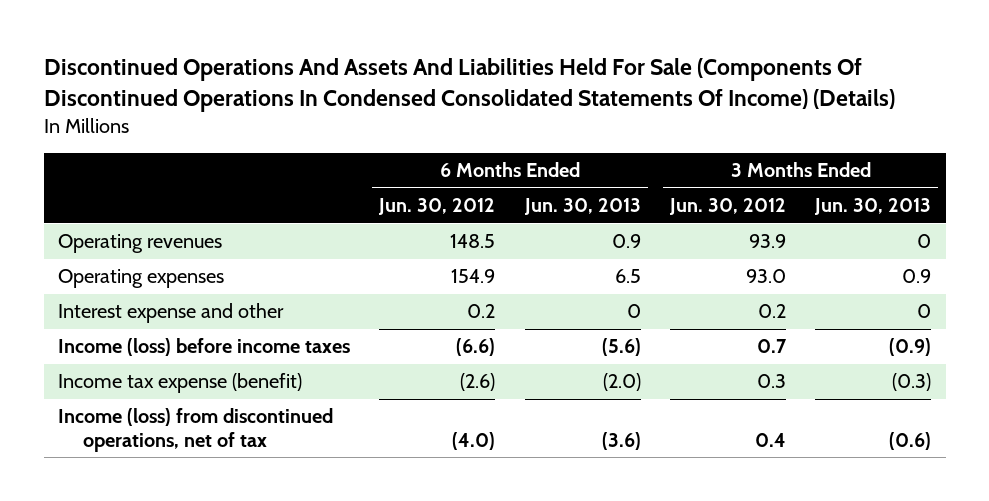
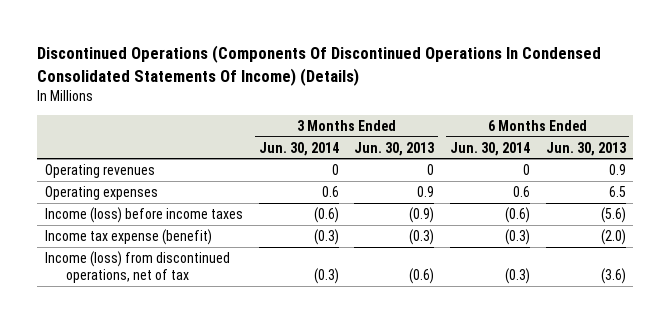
- Discontinued Operations And Assets And Liabilities Held For Sale (Components Of Discontinued Operations In Condensed Consolidated Statements Of Income) (Details)
+ Discontinued Operations (Components Of Discontinued Operations In Condensed Consolidated Statements Of Income) (Details)
- | 6 Months Ended Jun. 30, 2012 | 6 Months Ended Jun. 30, 2013 | 3 Months Ended Jun. 30, 2012 | 3 Months Ended Jun. 30, 2013
+ | 3 Months Ended Jun. 30, 2014 | 3 Months Ended Jun. 30, 2013 | 6 Months Ended Jun. 30, 2014 | 6 Months Ended Jun. 30, 2013
- Interest expense and other | 0.2 | 0 | 0.2 | 0

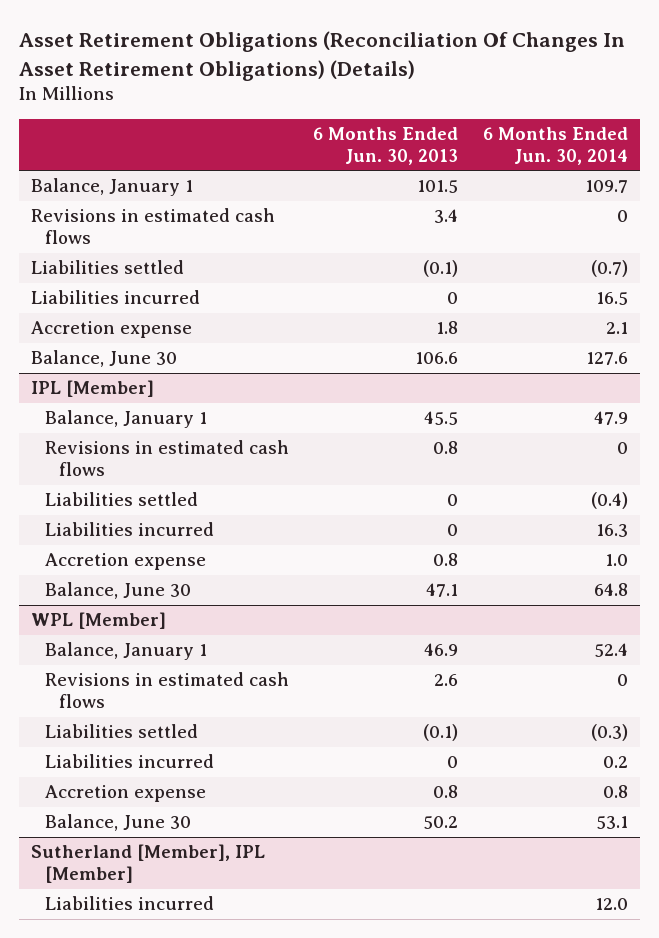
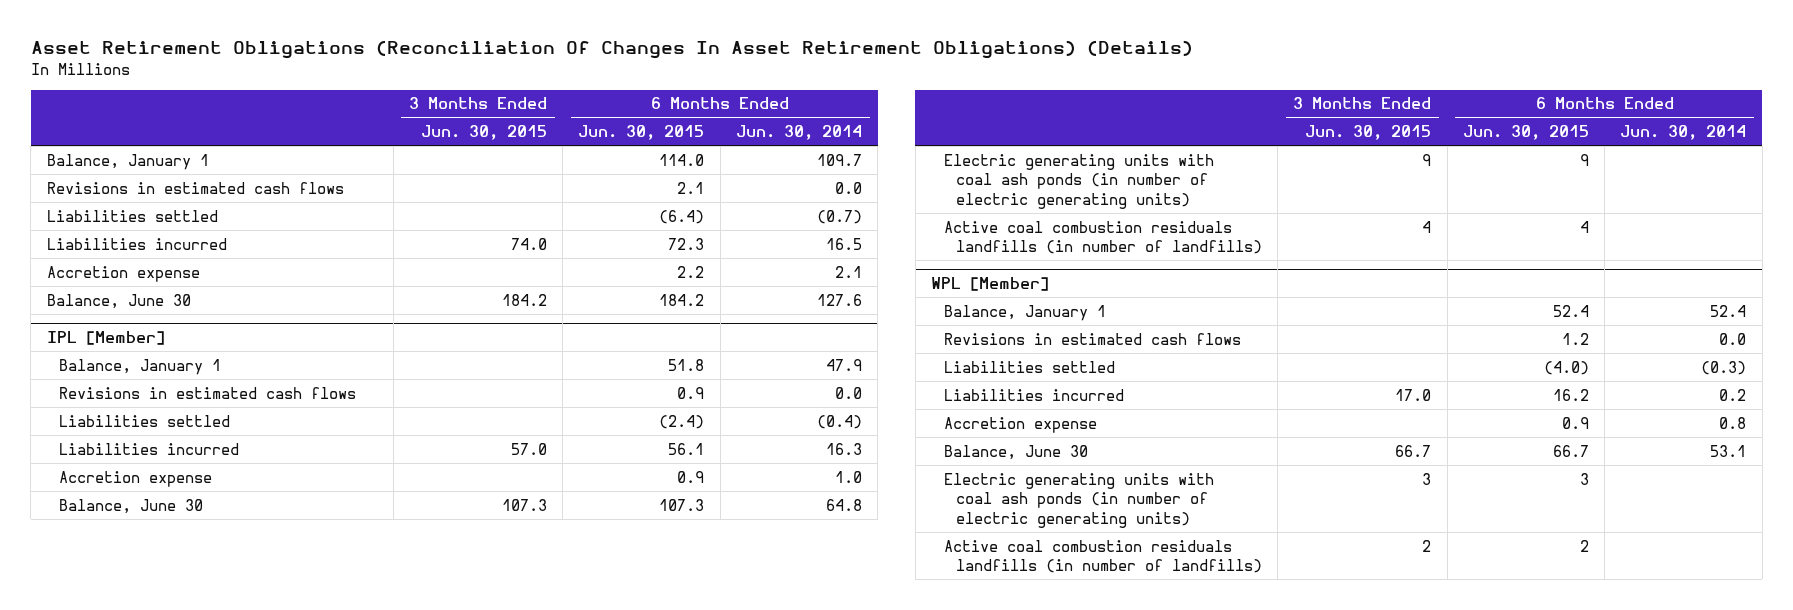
- | 6 Months Ended Jun. 30, 2013 | 6 Months Ended Jun. 30, 2014
+ | 3 Months Ended Jun. 30, 2015 | 6 Months Ended Jun. 30, 2015 | 6 Months Ended Jun. 30, 2014
- Revisions in estimated cash flows | 3.4 | 0
+ Revisions in estimated cash flows | | 2.1 | 0.0
@ IPL [Member]
- Revisions in estimated cash flows | 0.8 | 0
+ Revisions in estimated cash flows | | 0.9 | 0.0
+ Electric generating units with coal ash ponds (in number of electric generating units) | 9 | 9 |
+ Active coal combustion residuals landfills (in number of landfills) | 4 | 4 |
@ WPL [Member]
- Revisions in estimated cash flows | 2.6 | 0
+ Revisions in estimated cash flows | | 1.2 | 0.0
- Sutherland [Member], IPL [Member]
- Liabilities incurred | | 12.0
@ WPL [Member]
+ Electric generating units with coal ash ponds (in number of electric generating units) | 3 | 3 |
+ Active coal combustion residuals landfills (in number of landfills) | 2 | 2 |

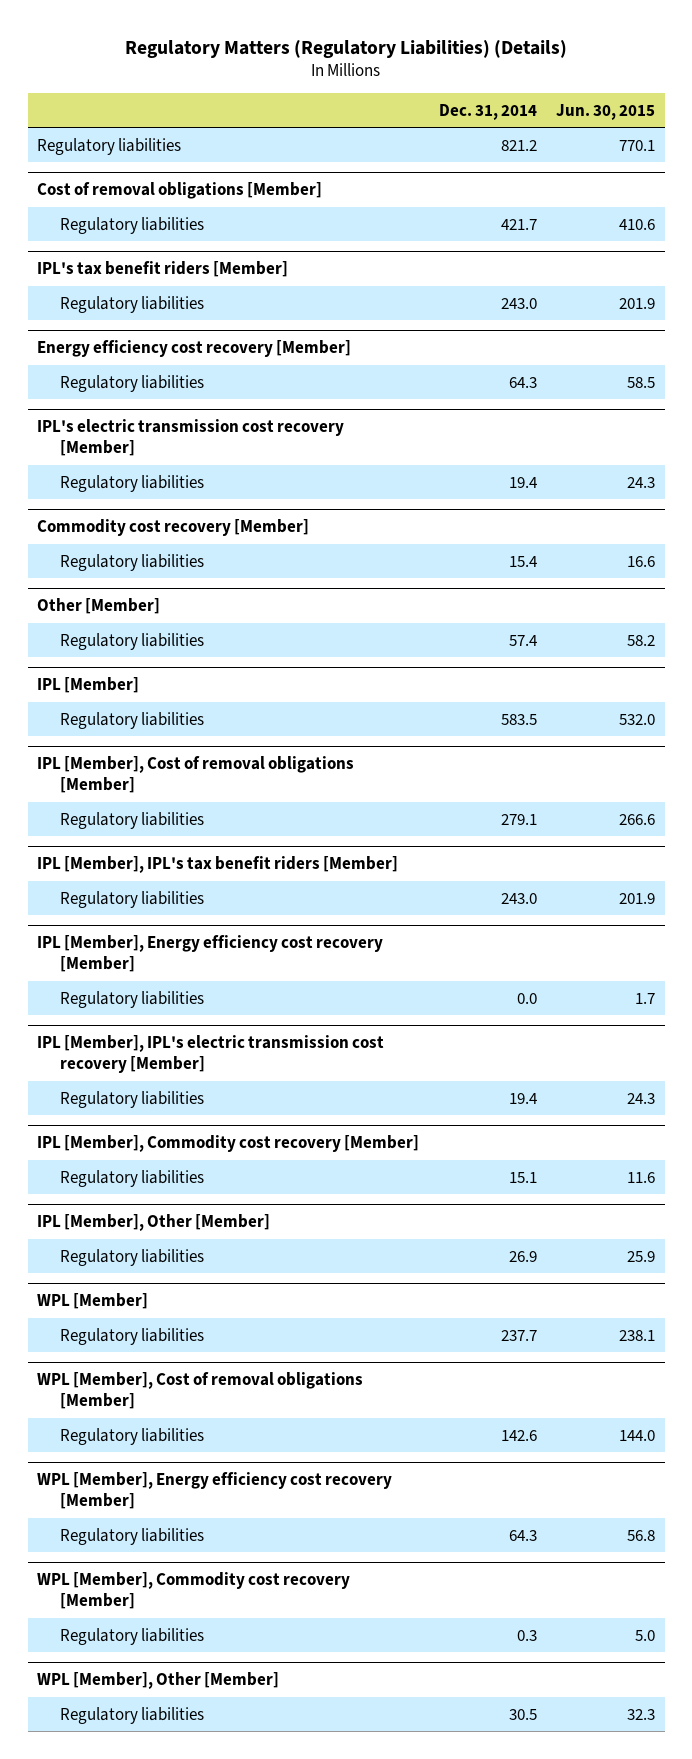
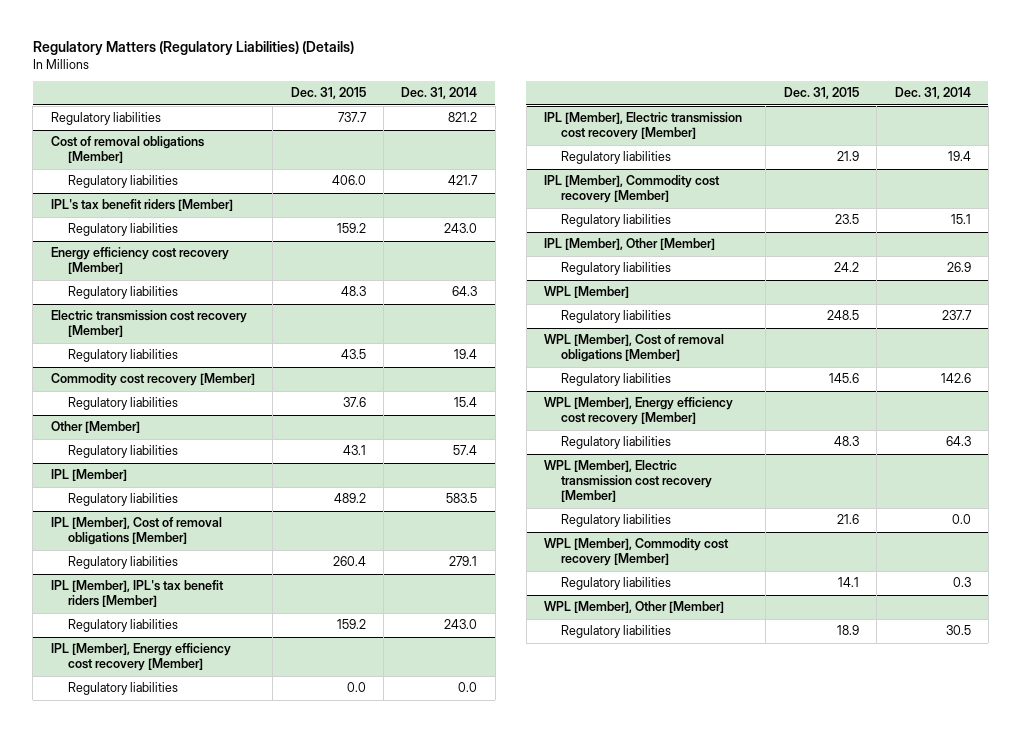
- | Dec. 31, 2014 | Jun. 30, 2015
+ | Dec. 31, 2015 | Dec. 31, 2014
- IPL's electric transmission cost recovery [Member]
+ Electric transmission cost recovery [Member]
- IPL [Member], IPL's electric transmission cost recovery [Member]
+ IPL [Member], Electric transmission cost recovery [Member]
+ WPL [Member], Electric transmission cost recovery [Member]
+ Regulatory liabilities | 21.6 | 0.0

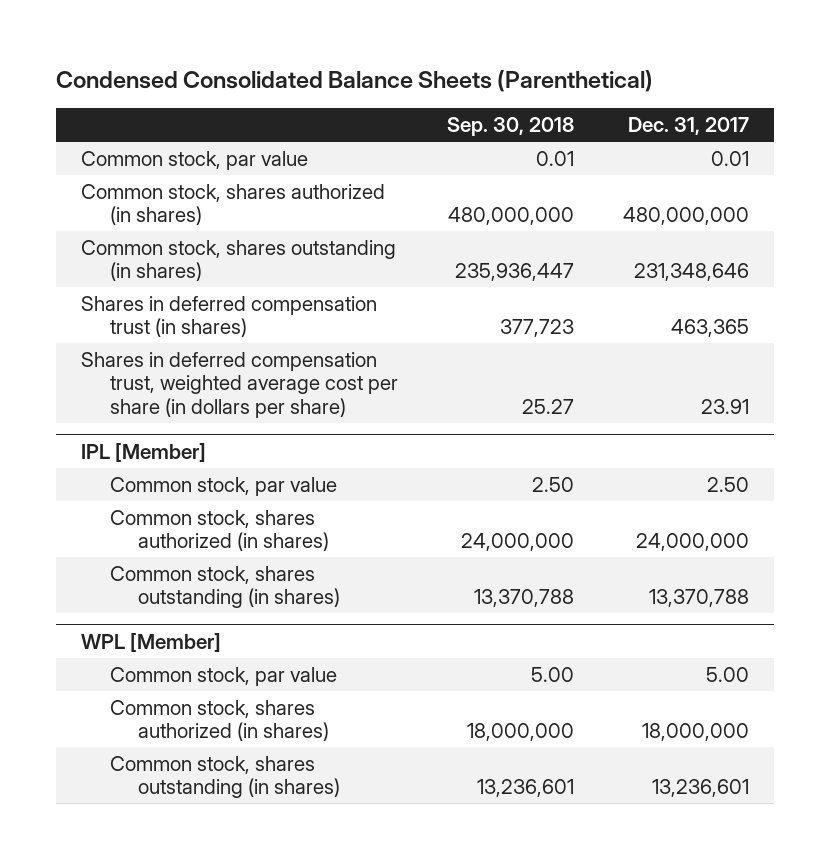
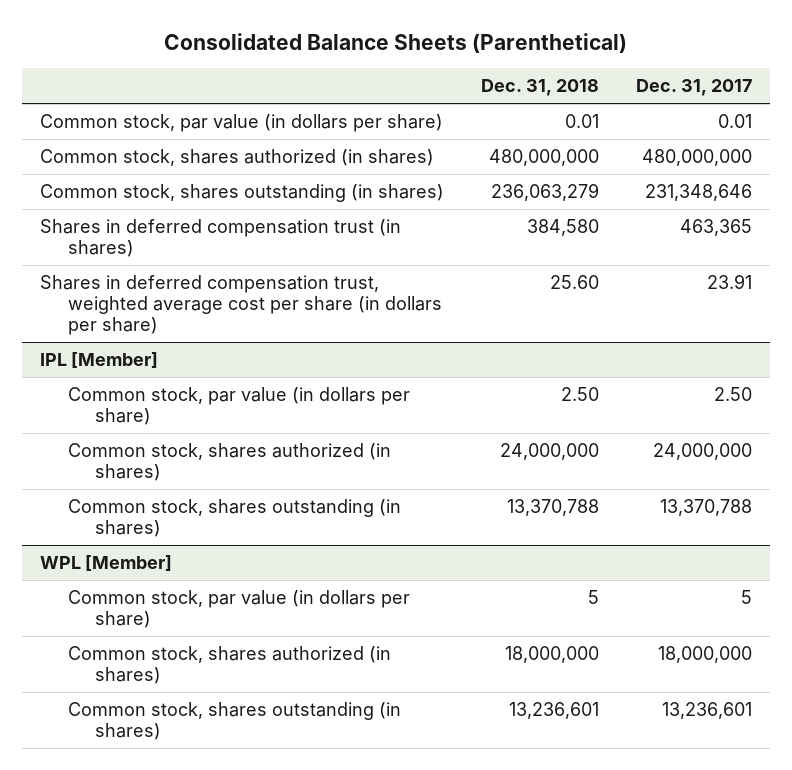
- Condensed Consolidated Balance Sheets (Parenthetical)
+ Consolidated Balance Sheets (Parenthetical)
- | Sep. 30, 2018 | Dec. 31, 2017
+ | Dec. 31, 2018 | Dec. 31, 2017
- Common stock, par value | 0.01 | 0.01
+ Common stock, par value (in dollars per share) | 0.01 | 0.01
@ IPL [Member]
- Common stock, par value | 2.50 | 2.50
+ Common stock, par value (in dollars per share) | 2.50 | 2.50
@ WPL [Member]
- Common stock, par value | 5.00 | 5.00
+ Common stock, par value (in dollars per share) | 5 | 5

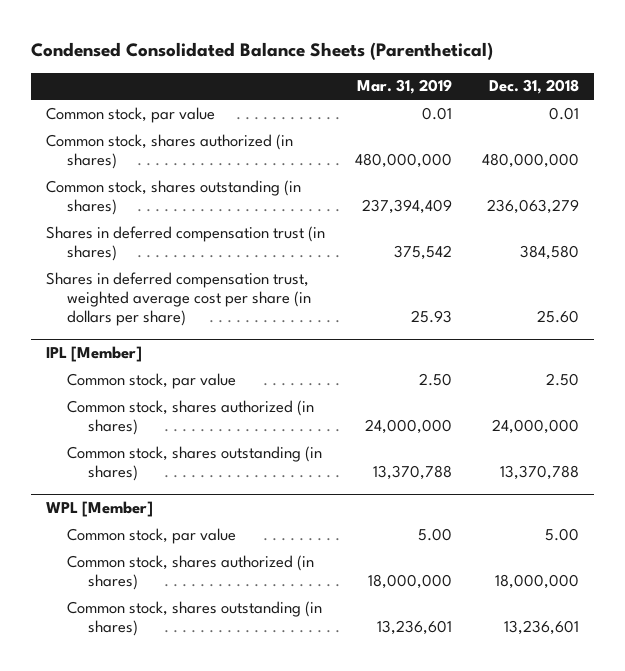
- Consolidated Balance Sheets (Parenthetical)
+ Condensed Consolidated Balance Sheets (Parenthetical)
- | Dec. 31, 2018 | Dec. 31, 2017
+ | Mar. 31, 2019 | Dec. 31, 2018
- Common stock, par value (in dollars per share) | 0.01 | 0.01
+ Common stock, par value | 0.01 | 0.01
@ IPL [Member]
- Common stock, par value (in dollars per share) | 2.50 | 2.50
+ Common stock, par value | 2.50 | 2.50
@ WPL [Member]
- Common stock, par value (in dollars per share) | 5 | 5
+ Common stock, par value | 5.00 | 5.00

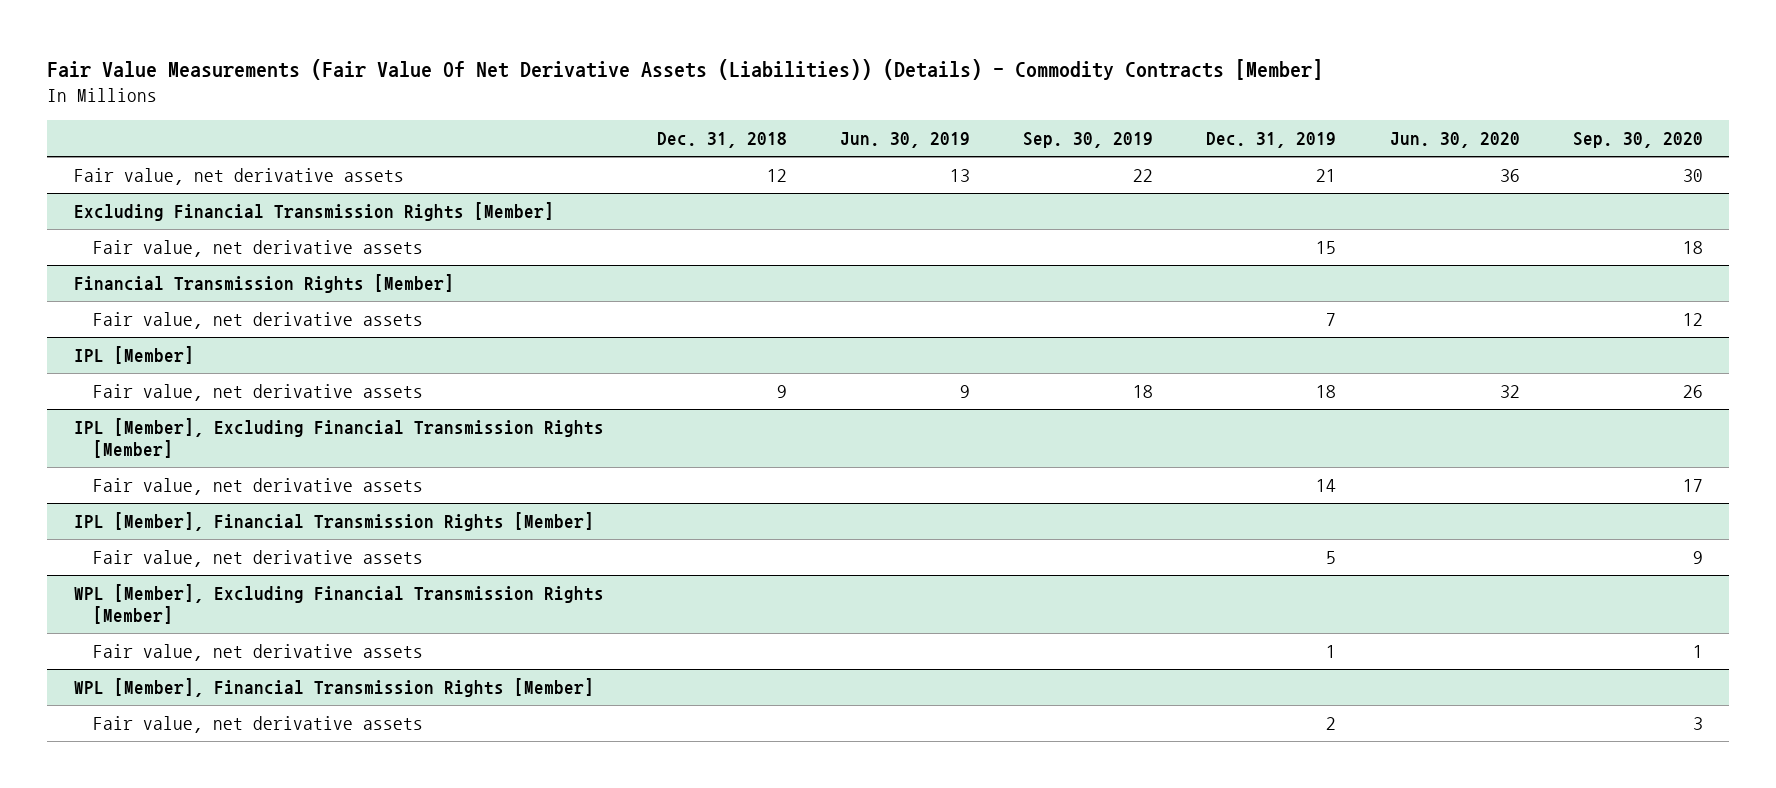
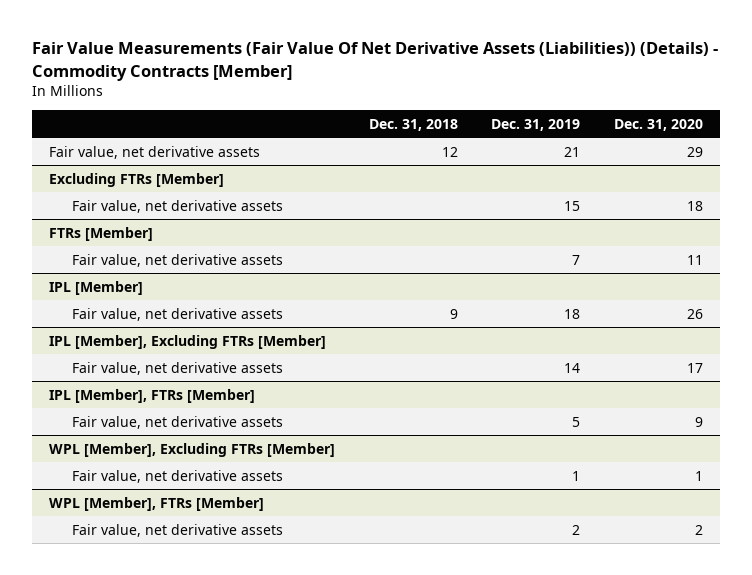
- | Dec. 31, 2018 | Jun. 30, 2019 | Sep. 30, 2019 | Dec. 31, 2019 | Jun. 30, 2020 | Sep. 30, 2020
+ | Dec. 31, 2018 | Dec. 31, 2019 | Dec. 31, 2020
- Excluding Financial Transmission Rights [Member]
+ Excluding FTRs [Member]
- Financial Transmission Rights [Member]
+ FTRs [Member]
- IPL [Member], Excluding Financial Transmission Rights [Member]
+ IPL [Member], Excluding FTRs [Member]
- IPL [Member], Financial Transmission Rights [Member]
+ IPL [Member], FTRs [Member]
- WPL [Member], Excluding Financial Transmission Rights [Member]
+ WPL [Member], Excluding FTRs [Member]
- WPL [Member], Financial Transmission Rights [Member]
+ WPL [Member], FTRs [Member]

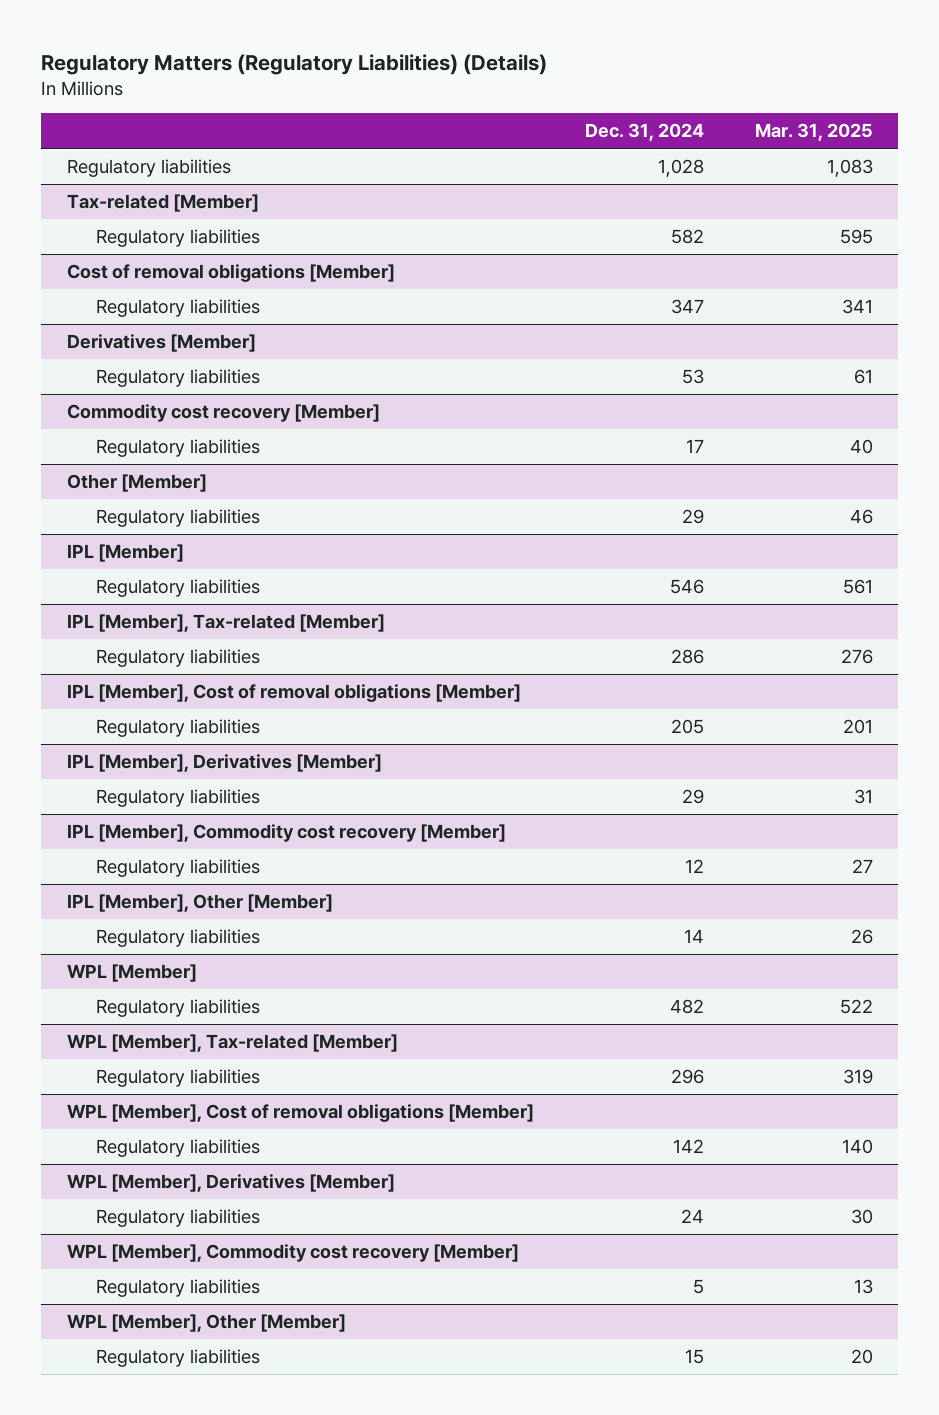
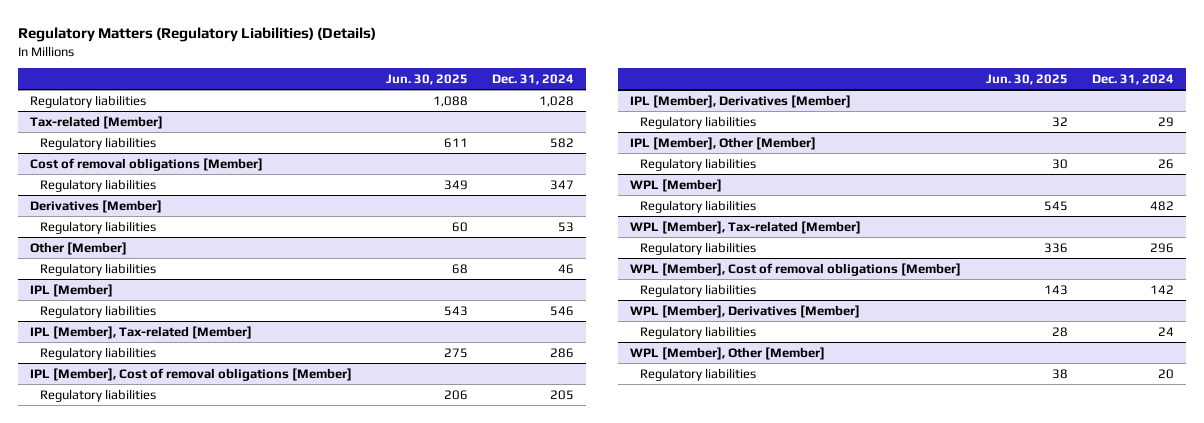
- | Dec. 31, 2024 | Mar. 31, 2025
+ | Jun. 30, 2025 | Dec. 31, 2024
- Commodity cost recovery [Member]
- Regulatory liabilities | 17 | 40
@ Other [Member]
- Regulatory liabilities | 29 | 46
+ Regulatory liabilities | 68 | 46
- IPL [Member], Commodity cost recovery [Member]
- Regulatory liabilities | 12 | 27
@ IPL [Member], Other [Member]
- Regulatory liabilities | 14 | 26
+ Regulatory liabilities | 30 | 26
- WPL [Member], Commodity cost recovery [Member]
- Regulatory liabilities | 5 | 13
@ WPL [Member], Other [Member]
- Regulatory liabilities | 15 | 20
+ Regulatory liabilities | 38 | 20

